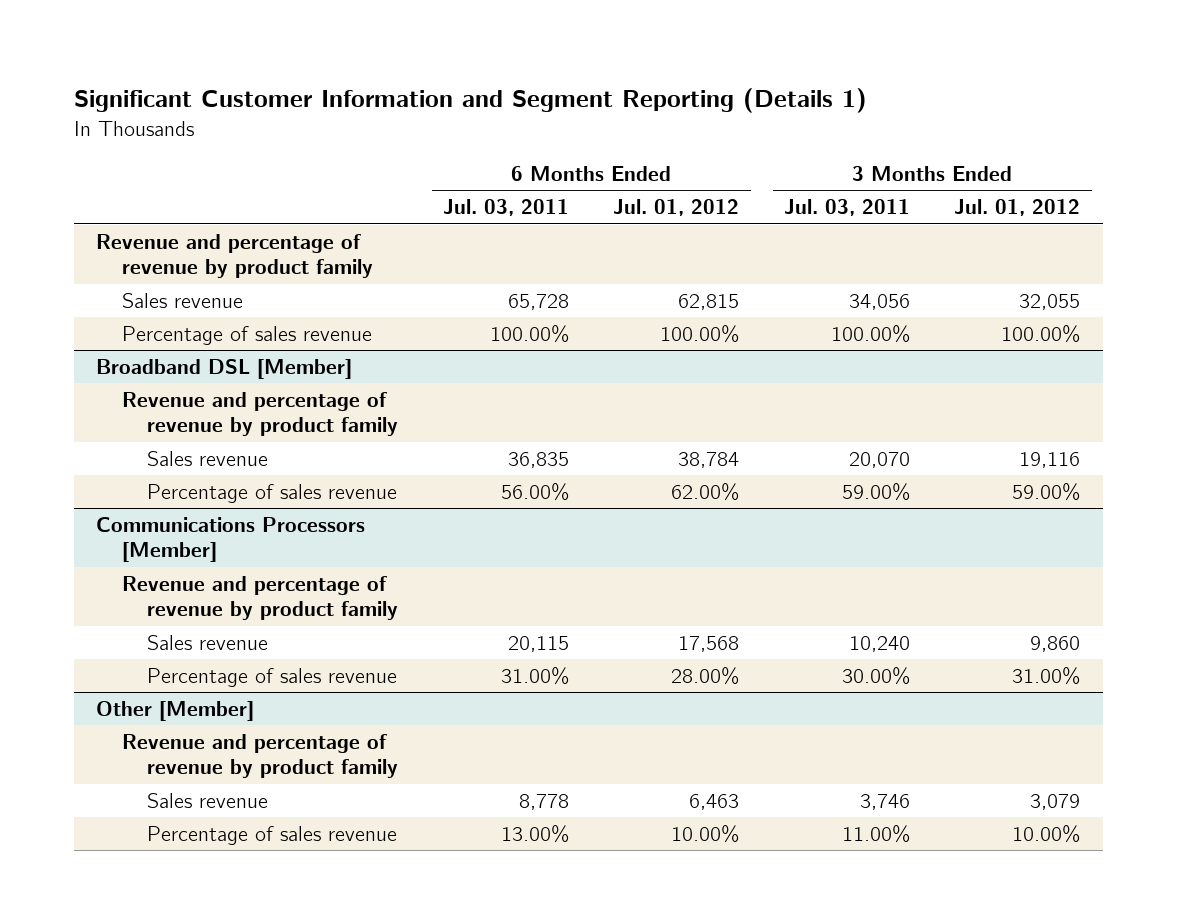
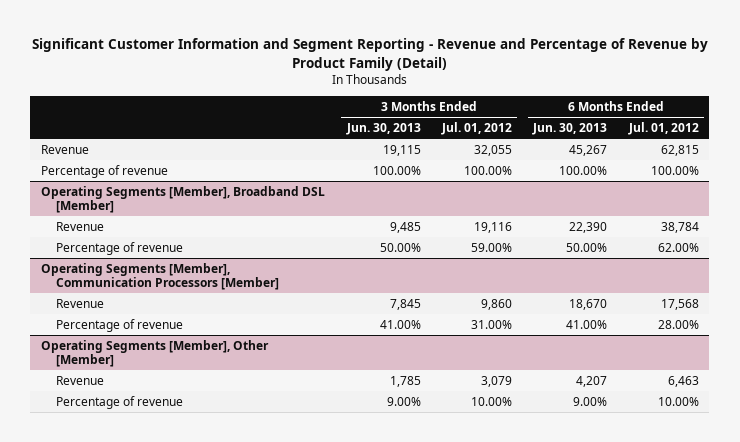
- Significant Customer Information and Segment Reporting (Details 1)
+ Significant Customer Information and Segment Reporting - Revenue and Percentage of Revenue by Product Family (Detail)
- | 6 Months Ended Jul. 03, 2011 | 6 Months Ended Jul. 01, 2012 | 3 Months Ended Jul. 03, 2011 | 3 Months Ended Jul. 01, 2012
+ | 3 Months Ended Jun. 30, 2013 | 3 Months Ended Jul. 01, 2012 | 6 Months Ended Jun. 30, 2013 | 6 Months Ended Jul. 01, 2012
- Revenue and percentage of revenue by product family
- Sales revenue | 65,728 | 62,815 | 34,056 | 32,055
- Percentage of sales revenue | 100.00% | 100.00% | 100.00% | 100.00%
- Broadband DSL [Member]
- Revenue and percentage of revenue by product family
- Sales revenue | 36,835 | 38,784 | 20,070 | 19,116
- Percentage of sales revenue | 56.00% | 62.00% | 59.00% | 59.00%
- Communications Processors [Member]
- Revenue and percentage of revenue by product family
- Sales revenue | 20,115 | 17,568 | 10,240 | 9,860
- Percentage of sales revenue | 31.00% | 28.00% | 30.00% | 31.00%
- Other [Member]
- Revenue and percentage of revenue by product family
- Sales revenue | 8,778 | 6,463 | 3,746 | 3,079
- Percentage of sales revenue | 13.00% | 10.00% | 11.00% | 10.00%
+ Revenue | 19,115 | 32,055 | 45,267 | 62,815
+ Percentage of revenue | 100.00% | 100.00% | 100.00% | 100.00%
+ Operating Segments [Member], Broadband DSL [Member]
+ Revenue | 9,485 | 19,116 | 22,390 | 38,784
+ Percentage of revenue | 50.00% | 59.00% | 50.00% | 62.00%
+ Operating Segments [Member], Communication Processors [Member]
+ Revenue | 7,845 | 9,860 | 18,670 | 17,568
+ Percentage of revenue | 41.00% | 31.00% | 41.00% | 28.00%
+ Operating Segments [Member], Other [Member]
+ Revenue | 1,785 | 3,079 | 4,207 | 6,463
+ Percentage of revenue | 9.00% | 10.00% | 9.00% | 10.00%

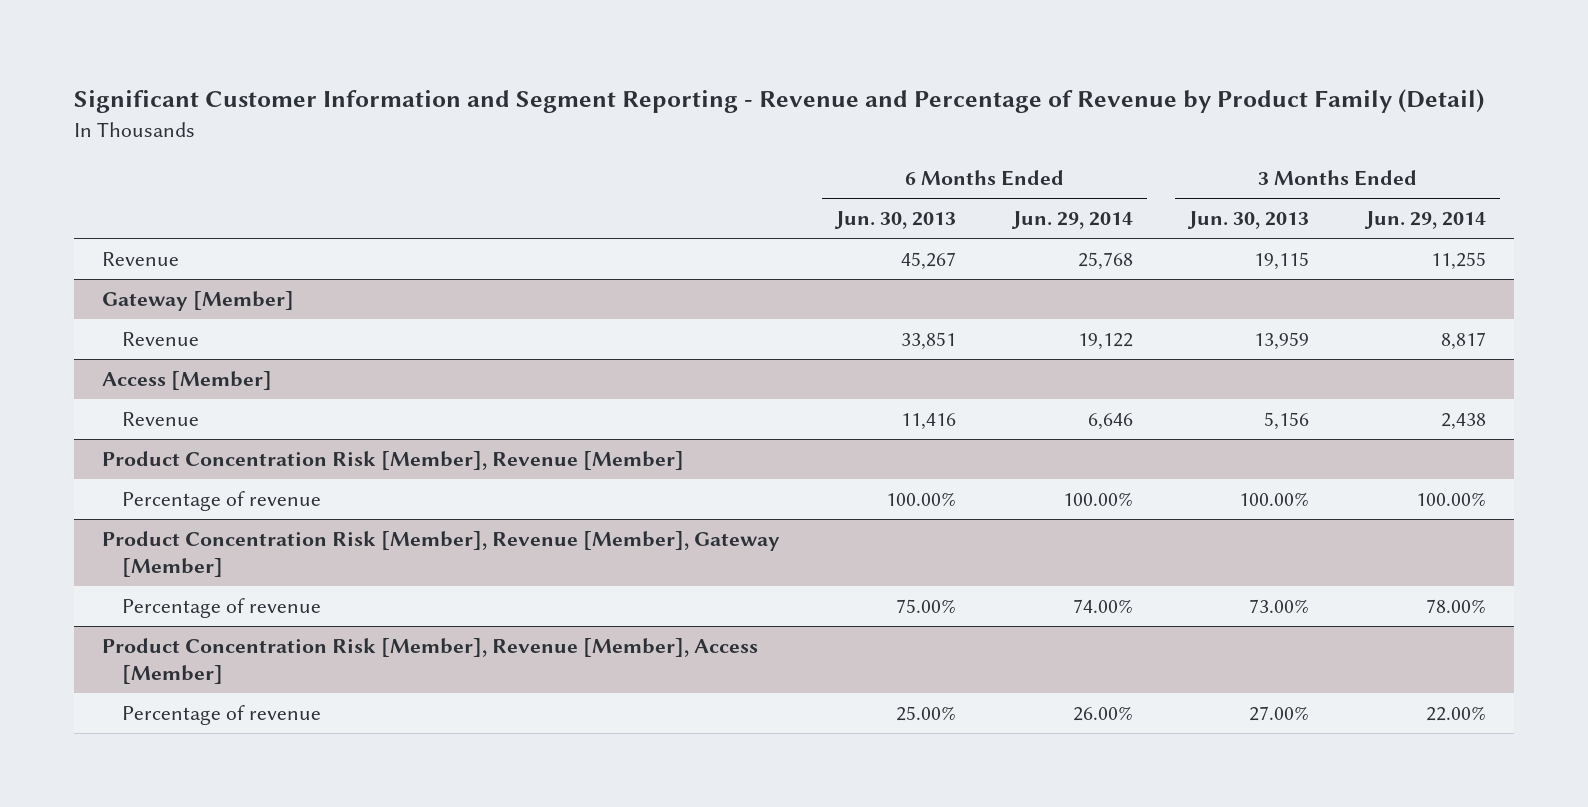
- | 3 Months Ended Jun. 30, 2013 | 3 Months Ended Jul. 01, 2012 | 6 Months Ended Jun. 30, 2013 | 6 Months Ended Jul. 01, 2012
+ | 6 Months Ended Jun. 30, 2013 | 6 Months Ended Jun. 29, 2014 | 3 Months Ended Jun. 30, 2013 | 3 Months Ended Jun. 29, 2014
+ Gateway [Member]
+ Revenue | 33,851 | 19,122 | 13,959 | 8,817
+ Access [Member]
+ Revenue | 11,416 | 6,646 | 5,156 | 2,438
+ Product Concentration Risk [Member], Revenue [Member]
- Operating Segments [Member], Broadband DSL [Member]
- Revenue | 9,485 | 19,116 | 22,390 | 38,784
- Percentage of revenue | 50.00% | 59.00% | 50.00% | 62.00%
- Operating Segments [Member], Communication Processors [Member]
- Revenue | 7,845 | 9,860 | 18,670 | 17,568
- Percentage of revenue | 41.00% | 31.00% | 41.00% | 28.00%
- Operating Segments [Member], Other [Member]
- Revenue | 1,785 | 3,079 | 4,207 | 6,463
- Percentage of revenue | 9.00% | 10.00% | 9.00% | 10.00%
+ Product Concentration Risk [Member], Revenue [Member], Gateway [Member]
+ Percentage of revenue | 75.00% | 74.00% | 73.00% | 78.00%
+ Product Concentration Risk [Member], Revenue [Member], Access [Member]
+ Percentage of revenue | 25.00% | 26.00% | 27.00% | 22.00%

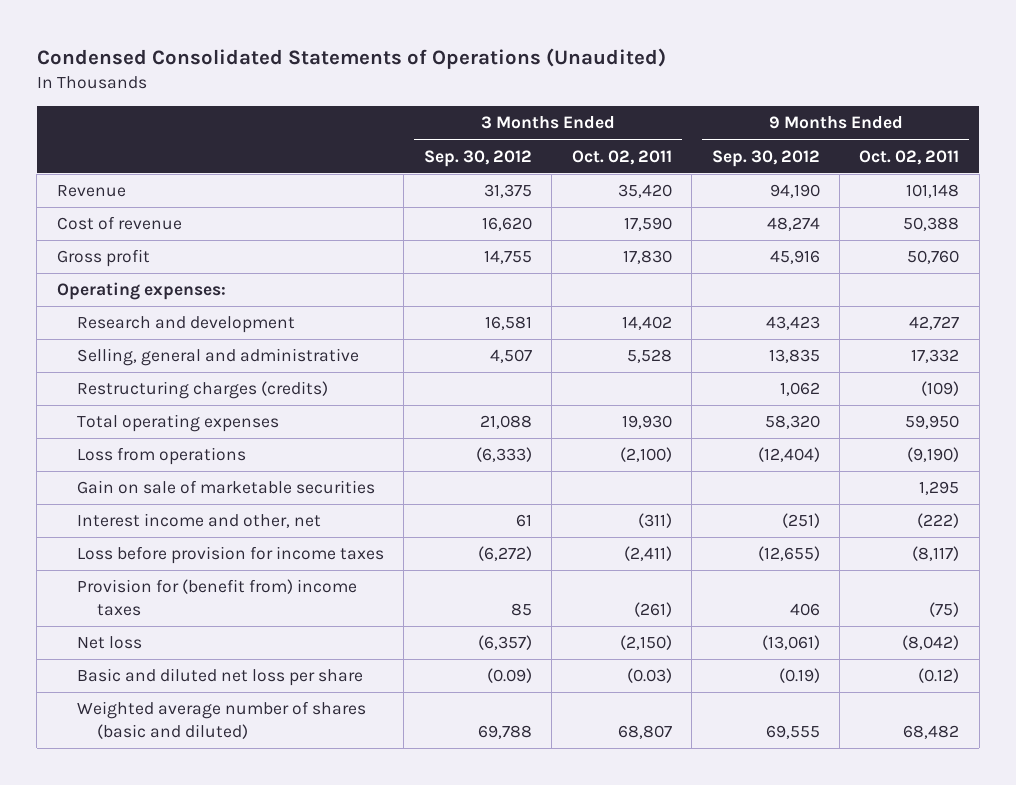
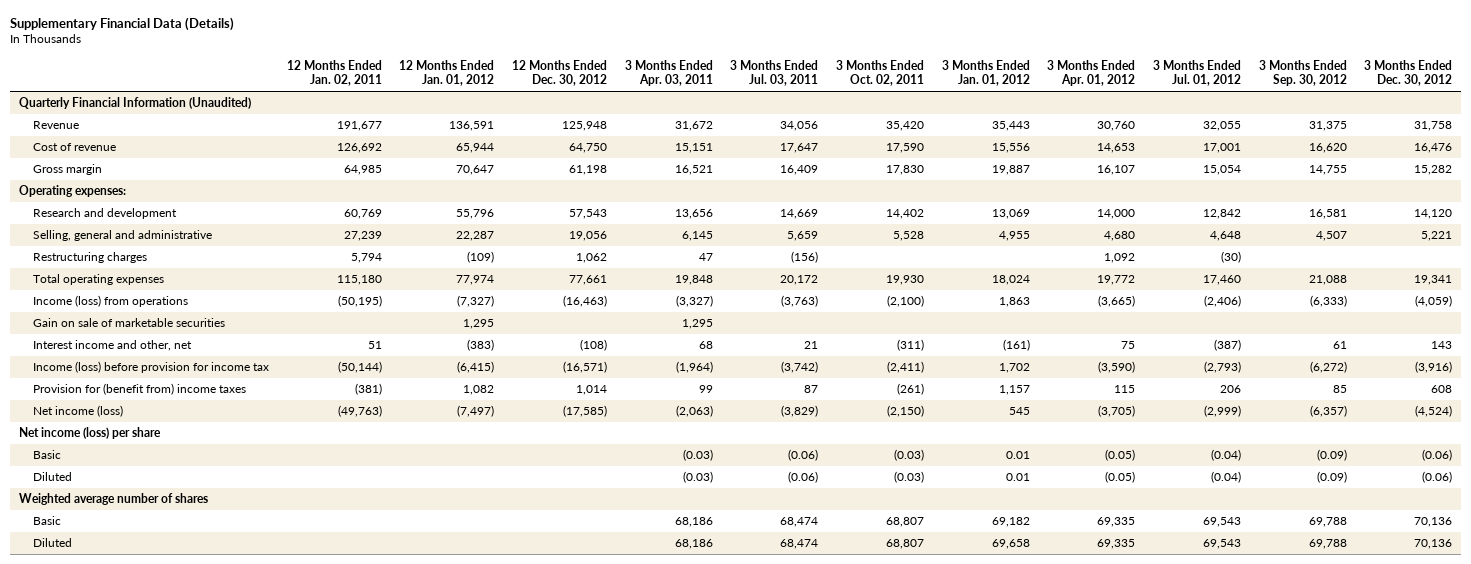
- Condensed Consolidated Statements of Operations (Unaudited)
+ Supplementary Financial Data (Details)
- | 3 Months Ended Sep. 30, 2012 | 3 Months Ended Oct. 02, 2011 | 9 Months Ended Sep. 30, 2012 | 9 Months Ended Oct. 02, 2011
+ | 12 Months Ended Jan. 02, 2011 | 12 Months Ended Jan. 01, 2012 | 12 Months Ended Dec. 30, 2012 | 3 Months Ended Apr. 03, 2011 | 3 Months Ended Jul. 03, 2011 | 3 Months Ended Oct. 02, 2011 | 3 Months Ended Jan. 01, 2012 | 3 Months Ended Apr. 01, 2012 | 3 Months Ended Jul. 01, 2012 | 3 Months Ended Sep. 30, 2012 | 3 Months Ended Dec. 30, 2012
+ Quarterly Financial Information (Unaudited)
- Gross profit | 14,755 | 17,830 | 45,916 | 50,760
+ Gross margin | 64,985 | 70,647 | 61,198 | 16,521 | 16,409 | 17,830 | 19,887 | 16,107 | 15,054 | 14,755 | 15,282
- Restructuring charges (credits) | | | 1,062 | (109)
+ Restructuring charges | 5,794 | (109) | 1,062 | 47 | (156) | | | 1,092 | (30) | |
- Loss from operations | (6,333) | (2,100) | (12,404) | (9,190)
+ Income (loss) from operations | (50,195) | (7,327) | (16,463) | (3,327) | (3,763) | (2,100) | 1,863 | (3,665) | (2,406) | (6,333) | (4,059)
- Loss before provision for income taxes | (6,272) | (2,411) | (12,655) | (8,117)
+ Income (loss) before provision for income tax | (50,144) | (6,415) | (16,571) | (1,964) | (3,742) | (2,411) | 1,702 | (3,590) | (2,793) | (6,272) | (3,916)
- Net loss | (6,357) | (2,150) | (13,061) | (8,042)
- Basic and diluted net loss per share | (0.09) | (0.03) | (0.19) | (0.12)
- Weighted average number of shares (basic and diluted) | 69,788 | 68,807 | 69,555 | 68,482
+ Net income (loss) | (49,763) | (7,497) | (17,585) | (2,063) | (3,829) | (2,150) | 545 | (3,705) | (2,999) | (6,357) | (4,524)
+ Net income (loss) per share
+ Basic | | | | (0.03) | (0.06) | (0.03) | 0.01 | (0.05) | (0.04) | (0.09) | (0.06)
+ Diluted | | | | (0.03) | (0.06) | (0.03) | 0.01 | (0.05) | (0.04) | (0.09) | (0.06)
+ Weighted average number of shares
+ Basic | | | | 68,186 | 68,474 | 68,807 | 69,182 | 69,335 | 69,543 | 69,788 | 70,136
+ Diluted | | | | 68,186 | 68,474 | 68,807 | 69,658 | 69,335 | 69,543 | 69,788 | 70,136

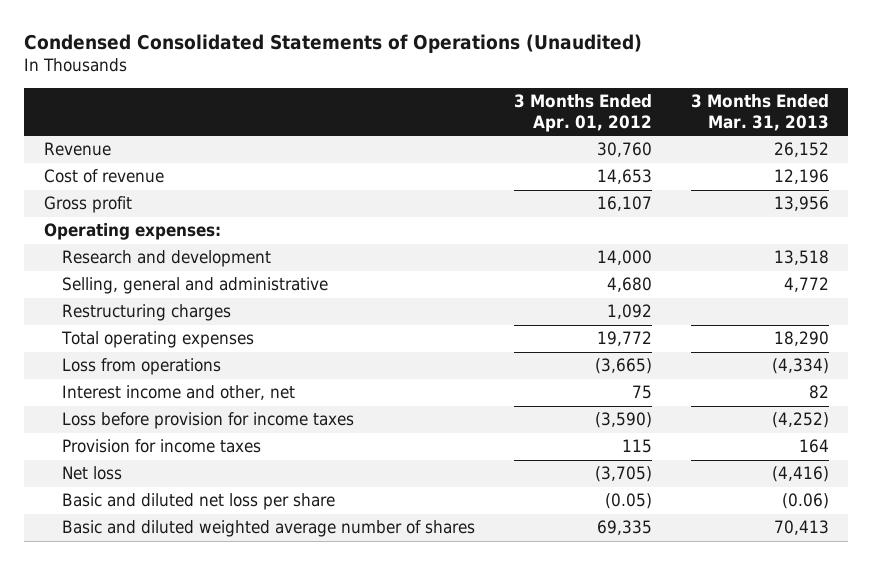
- Supplementary Financial Data (Details)
+ Condensed Consolidated Statements of Operations (Unaudited)
- | 12 Months Ended Jan. 02, 2011 | 12 Months Ended Jan. 01, 2012 | 12 Months Ended Dec. 30, 2012 | 3 Months Ended Apr. 03, 2011 | 3 Months Ended Jul. 03, 2011 | 3 Months Ended Oct. 02, 2011 | 3 Months Ended Jan. 01, 2012 | 3 Months Ended Apr. 01, 2012 | 3 Months Ended Jul. 01, 2012 | 3 Months Ended Sep. 30, 2012 | 3 Months Ended Dec. 30, 2012
+ | 3 Months Ended Apr. 01, 2012 | 3 Months Ended Mar. 31, 2013
- Quarterly Financial Information (Unaudited)
- Gross margin | 64,985 | 70,647 | 61,198 | 16,521 | 16,409 | 17,830 | 19,887 | 16,107 | 15,054 | 14,755 | 15,282
+ Gross profit | 16,107 | 13,956
- Income (loss) from operations | (50,195) | (7,327) | (16,463) | (3,327) | (3,763) | (2,100) | 1,863 | (3,665) | (2,406) | (6,333) | (4,059)
- Gain on sale of marketable securities | | 1,295 | | 1,295 | | | | | | |
+ Loss from operations | (3,665) | (4,334)
- Income (loss) before provision for income tax | (50,144) | (6,415) | (16,571) | (1,964) | (3,742) | (2,411) | 1,702 | (3,590) | (2,793) | (6,272) | (3,916)
- Provision for (benefit from) income taxes | (381) | 1,082 | 1,014 | 99 | 87 | (261) | 1,157 | 115 | 206 | 85 | 608
- Net income (loss) | (49,763) | (7,497) | (17,585) | (2,063) | (3,829) | (2,150) | 545 | (3,705) | (2,999) | (6,357) | (4,524)
- Net income (loss) per share
- Basic | | | | (0.03) | (0.06) | (0.03) | 0.01 | (0.05) | (0.04) | (0.09) | (0.06)
- Diluted | | | | (0.03) | (0.06) | (0.03) | 0.01 | (0.05) | (0.04) | (0.09) | (0.06)
- Weighted average number of shares
- Basic | | | | 68,186 | 68,474 | 68,807 | 69,182 | 69,335 | 69,543 | 69,788 | 70,136
- Diluted | | | | 68,186 | 68,474 | 68,807 | 69,658 | 69,335 | 69,543 | 69,788 | 70,136
+ Loss before provision for income taxes | (3,590) | (4,252)
+ Provision for income taxes | 115 | 164
+ Net loss | (3,705) | (4,416)
+ Basic and diluted net loss per share | (0.05) | (0.06)
+ Basic and diluted weighted average number of shares | 69,335 | 70,413

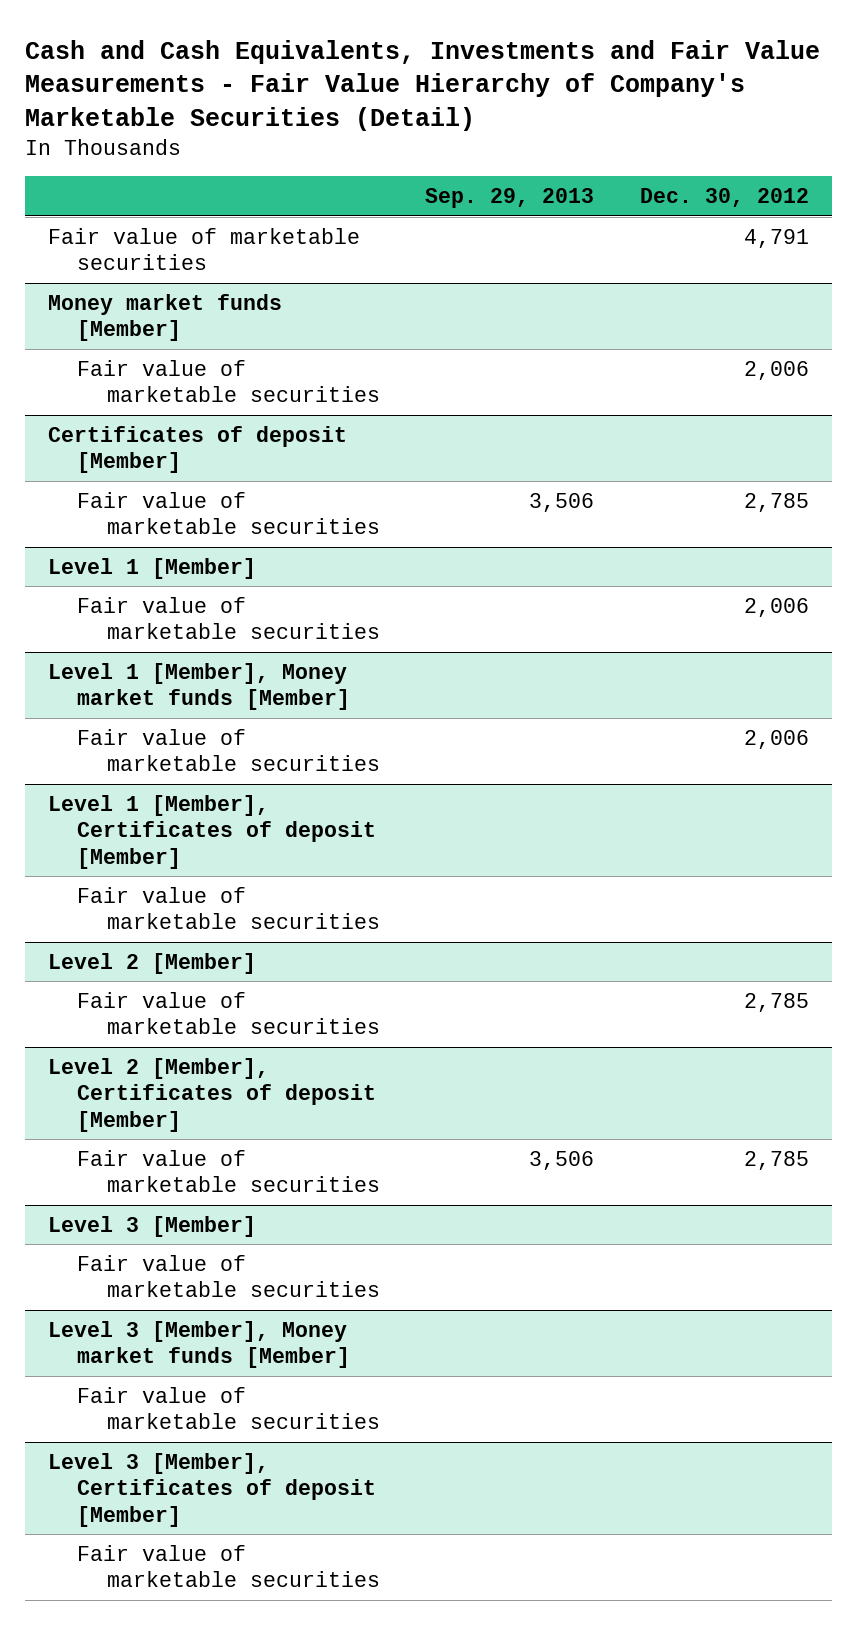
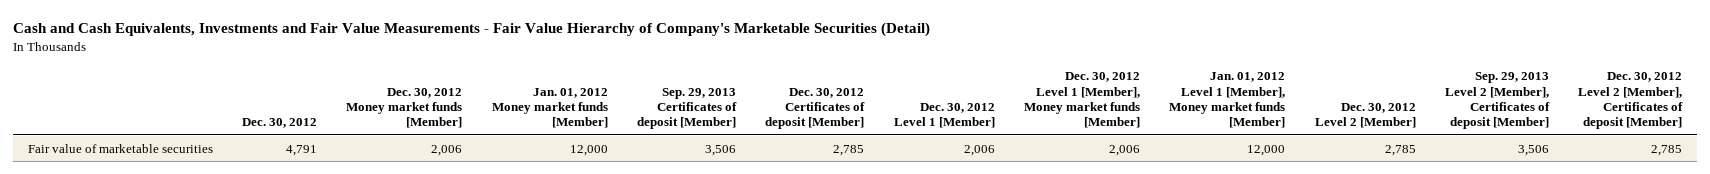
- | Sep. 29, 2013 | Dec. 30, 2012
+ | Dec. 30, 2012 | Dec. 30, 2012 Money market funds [Member] | Jan. 01, 2012 Money market funds [Member] | Sep. 29, 2013 Certificates of deposit [Member] | Dec. 30, 2012 Certificates of deposit [Member] | Dec. 30, 2012 Level 1 [Member] | Dec. 30, 2012 Level 1 [Member], Money market funds [Member] | Jan. 01, 2012 Level 1 [Member], Money market funds [Member] | Dec. 30, 2012 Level 2 [Member] | Sep. 29, 2013 Level 2 [Member], Certificates of deposit [Member] | Dec. 30, 2012 Level 2 [Member], Certificates of deposit [Member]
- Money market funds [Member]
- Fair value of marketable securities | | 2,006
- Certificates of deposit [Member]
- Fair value of marketable securities | 3,506 | 2,785
- Level 1 [Member]
- Fair value of marketable securities | | 2,006
- Level 1 [Member], Money market funds [Member]
- Fair value of marketable securities | | 2,006
- Level 1 [Member], Certificates of deposit [Member]
- Fair value of marketable securities
- Level 2 [Member]
- Fair value of marketable securities | | 2,785
- Level 2 [Member], Certificates of deposit [Member]
- Fair value of marketable securities | 3,506 | 2,785
- Level 3 [Member]
- Fair value of marketable securities
- Level 3 [Member], Money market funds [Member]
- Fair value of marketable securities
- Level 3 [Member], Certificates of deposit [Member]
- Fair value of marketable securities

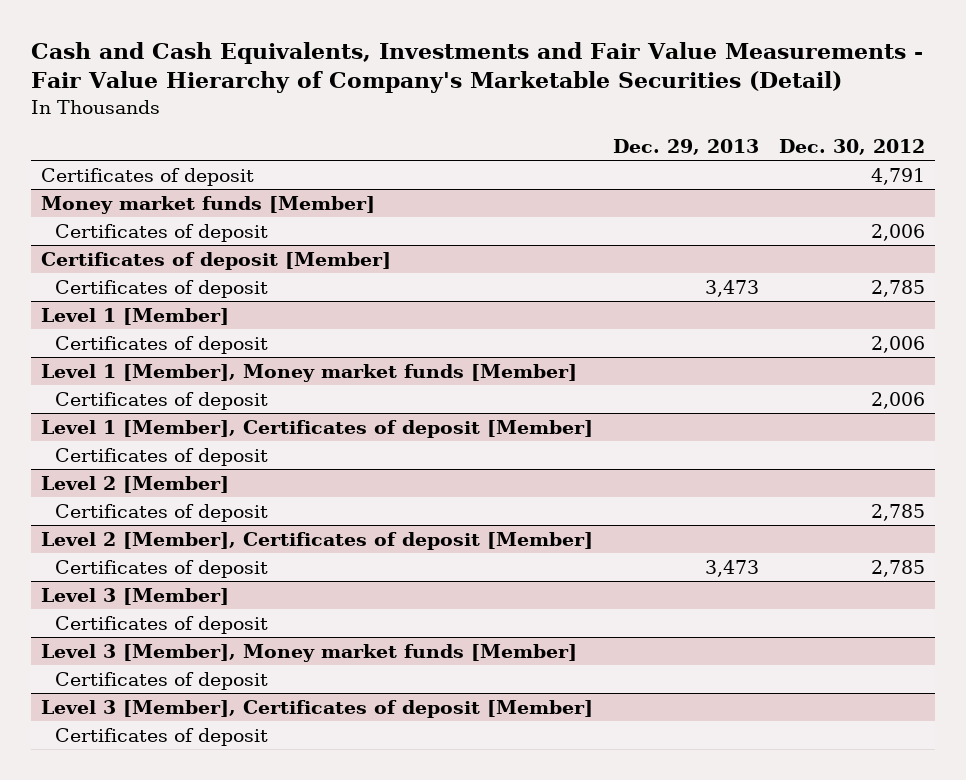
- | Dec. 30, 2012 | Dec. 30, 2012 Money market funds [Member] | Jan. 01, 2012 Money market funds [Member] | Sep. 29, 2013 Certificates of deposit [Member] | Dec. 30, 2012 Certificates of deposit [Member] | Dec. 30, 2012 Level 1 [Member] | Dec. 30, 2012 Level 1 [Member], Money market funds [Member] | Jan. 01, 2012 Level 1 [Member], Money market funds [Member] | Dec. 30, 2012 Level 2 [Member] | Sep. 29, 2013 Level 2 [Member], Certificates of deposit [Member] | Dec. 30, 2012 Level 2 [Member], Certificates of deposit [Member]
+ | Dec. 29, 2013 | Dec. 30, 2012
- Fair value of marketable securities | 4,791 | 2,006 | 12,000 | 3,506 | 2,785 | 2,006 | 2,006 | 12,000 | 2,785 | 3,506 | 2,785
+ Certificates of deposit | | 4,791
+ Money market funds [Member]
+ Certificates of deposit | | 2,006
+ Certificates of deposit [Member]
+ Certificates of deposit | 3,473 | 2,785
+ Level 1 [Member]
+ Certificates of deposit | | 2,006
+ Level 1 [Member], Money market funds [Member]
+ Certificates of deposit | | 2,006
+ Level 1 [Member], Certificates of deposit [Member]
+ Certificates of deposit
+ Level 2 [Member]
+ Certificates of deposit | | 2,785
+ Level 2 [Member], Certificates of deposit [Member]
+ Certificates of deposit | 3,473 | 2,785
+ Level 3 [Member]
+ Certificates of deposit
+ Level 3 [Member], Money market funds [Member]
+ Certificates of deposit
+ Level 3 [Member], Certificates of deposit [Member]
+ Certificates of deposit

